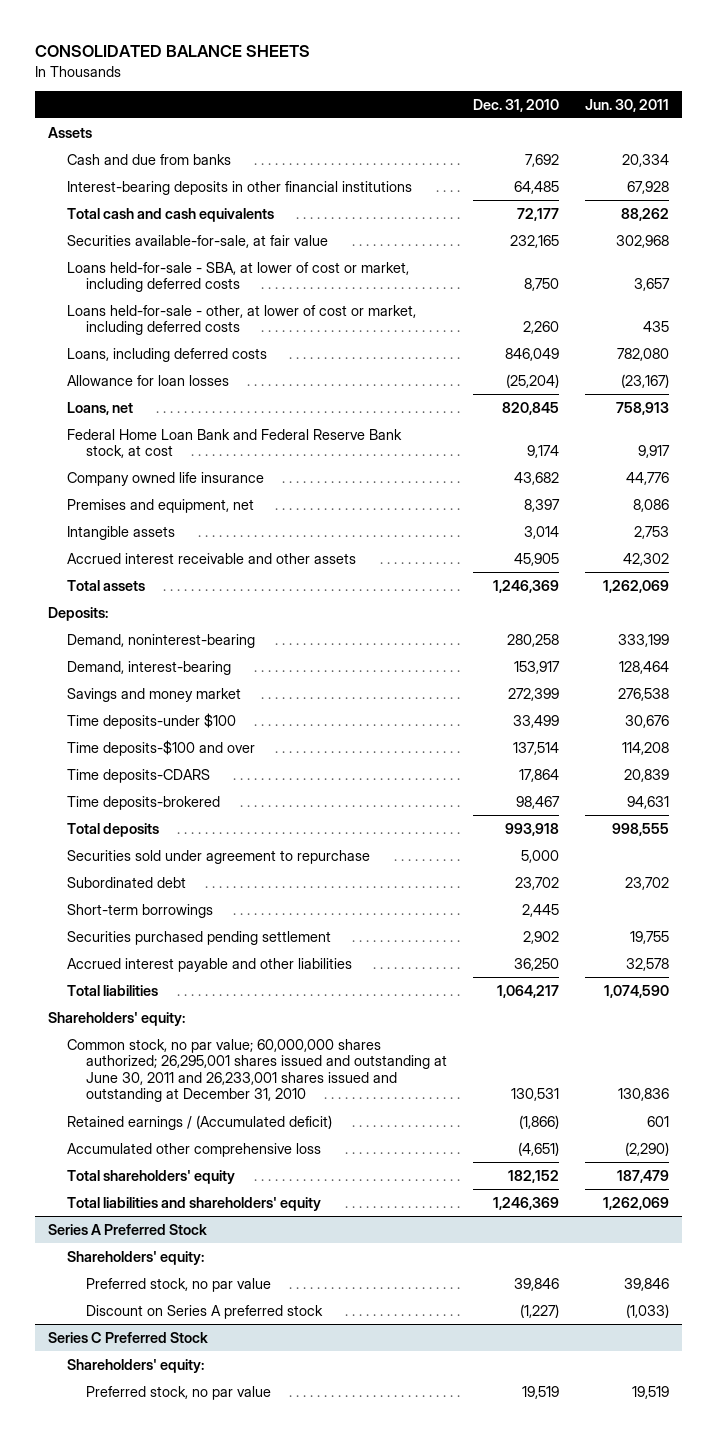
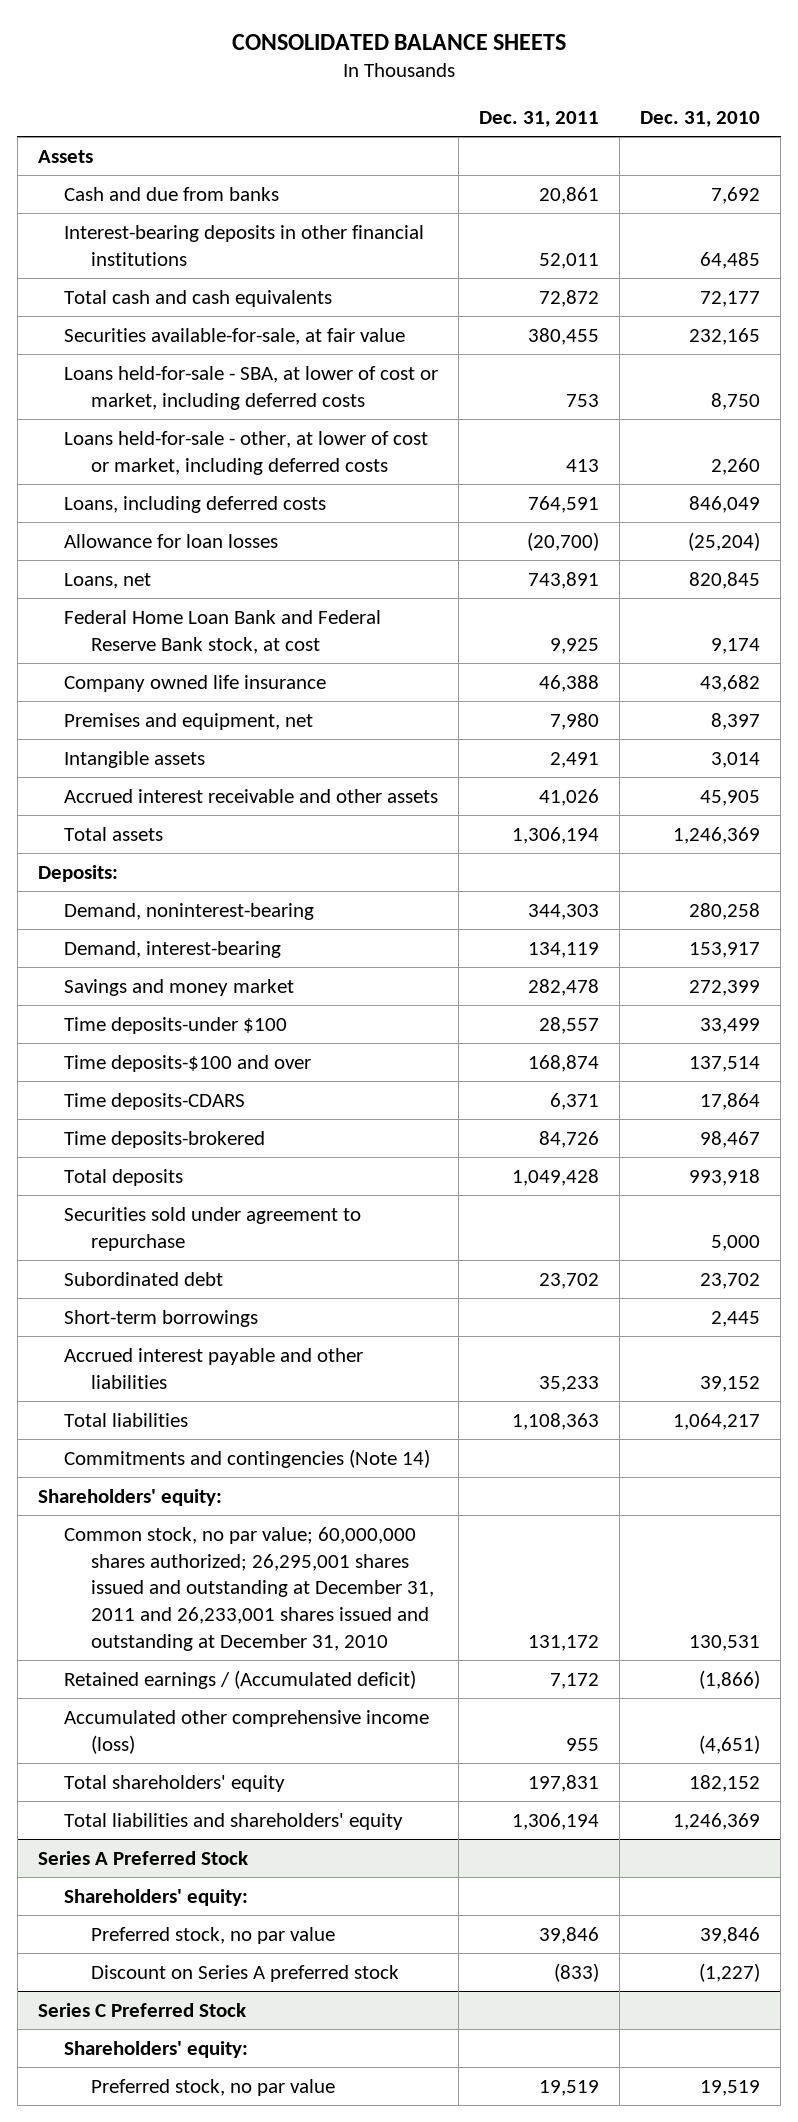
- | Dec. 31, 2010 | Jun. 30, 2011
+ | Dec. 31, 2011 | Dec. 31, 2010
- Securities purchased pending settlement | 2,902 | 19,755
- Accrued interest payable and other liabilities | 36,250 | 32,578
+ Accrued interest payable and other liabilities | 35,233 | 39,152
+ Commitments and contingencies (Note 14)
- Common stock, no par value; 60,000,000 shares authorized; 26,295,001 shares issued and outstanding at June 30, 2011 and 26,233,001 shares issued and outstanding at December 31, 2010 | 130,531 | 130,836
+ Common stock, no par value; 60,000,000 shares authorized; 26,295,001 shares issued and outstanding at December 31, 2011 and 26,233,001 shares issued and outstanding at December 31, 2010 | 131,172 | 130,531
- Accumulated other comprehensive loss | (4,651) | (2,290)
+ Accumulated other comprehensive income (loss) | 955 | (4,651)

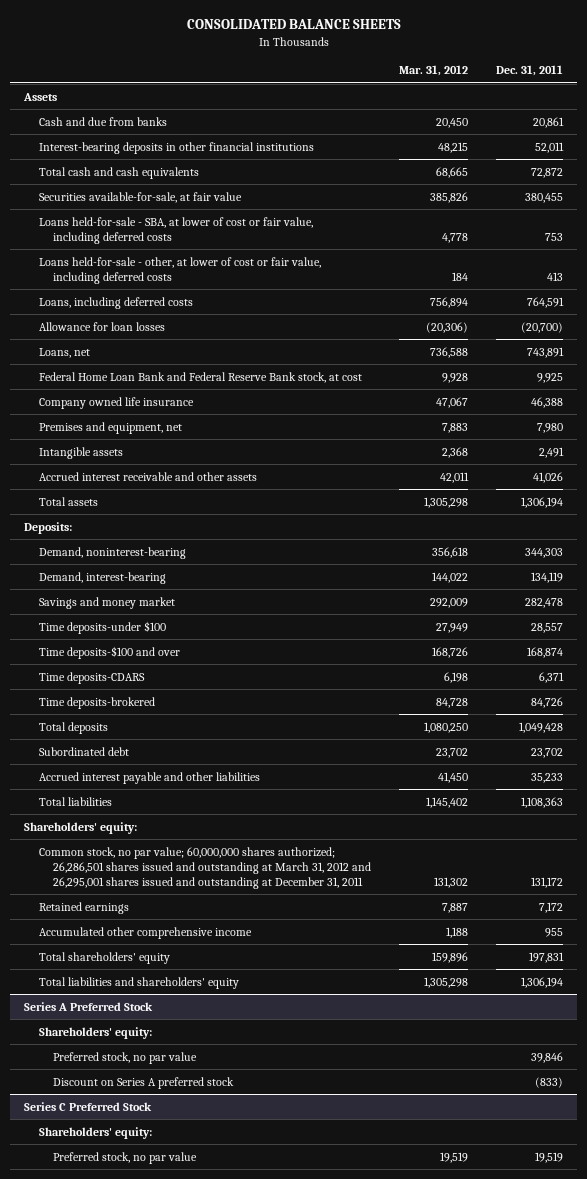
- | Dec. 31, 2011 | Dec. 31, 2010
+ | Mar. 31, 2012 | Dec. 31, 2011
- Loans held-for-sale - SBA, at lower of cost or market, including deferred costs | 753 | 8,750
- Loans held-for-sale - other, at lower of cost or market, including deferred costs | 413 | 2,260
+ Loans held-for-sale - SBA, at lower of cost or fair value, including deferred costs | 4,778 | 753
+ Loans held-for-sale - other, at lower of cost or fair value, including deferred costs | 184 | 413
- Securities sold under agreement to repurchase | | 5,000
- Short-term borrowings | | 2,445
- Commitments and contingencies (Note 14)
- Common stock, no par value; 60,000,000 shares authorized; 26,295,001 shares issued and outstanding at December 31, 2011 and 26,233,001 shares issued and outstanding at December 31, 2010 | 131,172 | 130,531
- Retained earnings / (Accumulated deficit) | 7,172 | (1,866)
- Accumulated other comprehensive income (loss) | 955 | (4,651)
+ Common stock, no par value; 60,000,000 shares authorized; 26,286,501 shares issued and outstanding at March 31, 2012 and 26,295,001 shares issued and outstanding at December 31, 2011 | 131,302 | 131,172
+ Retained earnings | 7,887 | 7,172
+ Accumulated other comprehensive income | 1,188 | 955

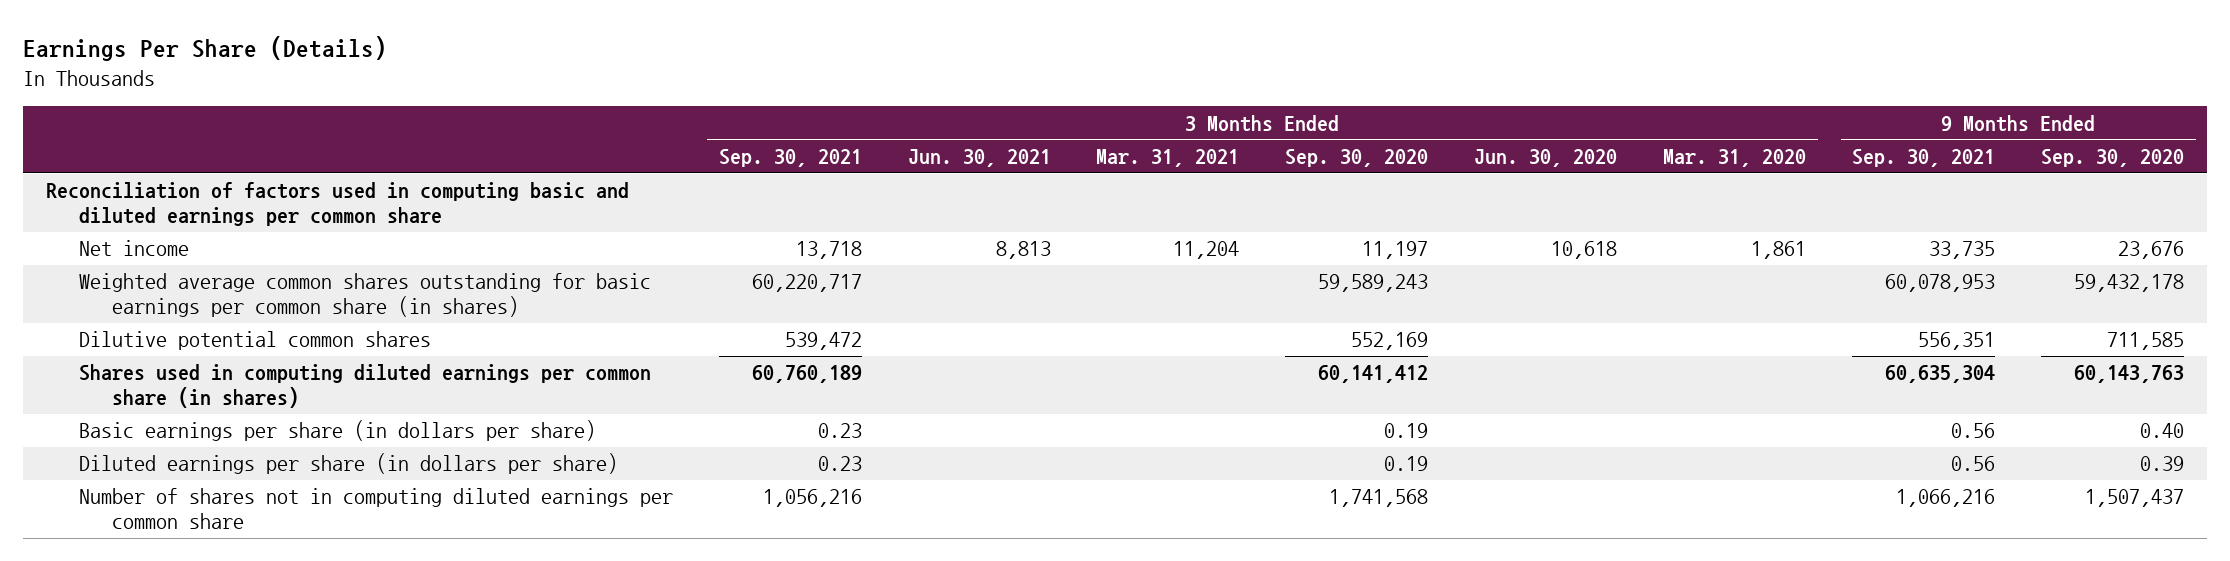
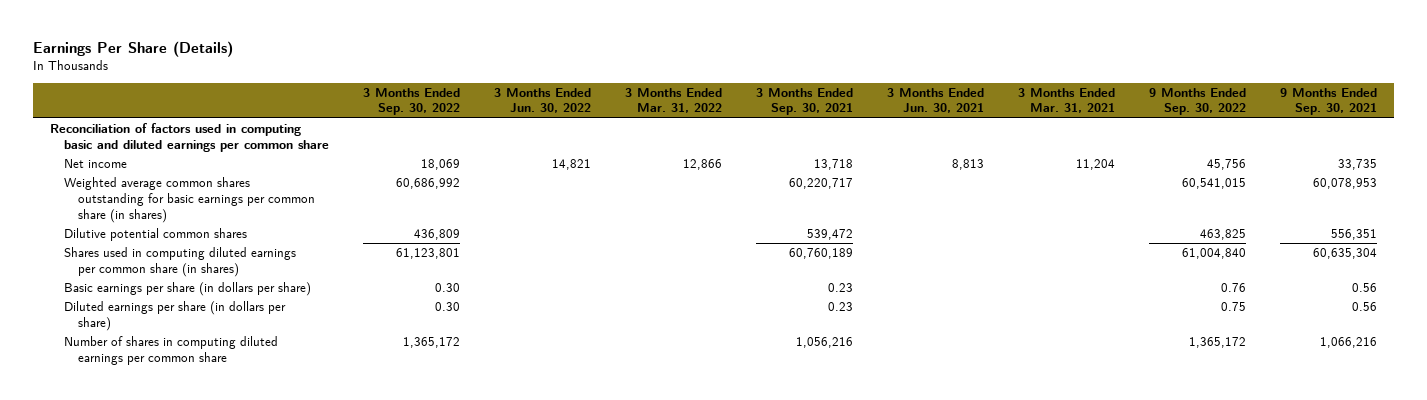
- | 3 Months Ended Sep. 30, 2021 | 3 Months Ended Jun. 30, 2021 | 3 Months Ended Mar. 31, 2021 | 3 Months Ended Sep. 30, 2020 | 3 Months Ended Jun. 30, 2020 | 3 Months Ended Mar. 31, 2020 | 9 Months Ended Sep. 30, 2021 | 9 Months Ended Sep. 30, 2020
+ | 3 Months Ended Sep. 30, 2022 | 3 Months Ended Jun. 30, 2022 | 3 Months Ended Mar. 31, 2022 | 3 Months Ended Sep. 30, 2021 | 3 Months Ended Jun. 30, 2021 | 3 Months Ended Mar. 31, 2021 | 9 Months Ended Sep. 30, 2022 | 9 Months Ended Sep. 30, 2021
- Number of shares not in computing diluted earnings per common share | 1,056,216 | | | 1,741,568 | | | 1,066,216 | 1,507,437
+ Number of shares in computing diluted earnings per common share | 1,365,172 | | | 1,056,216 | | | 1,365,172 | 1,066,216

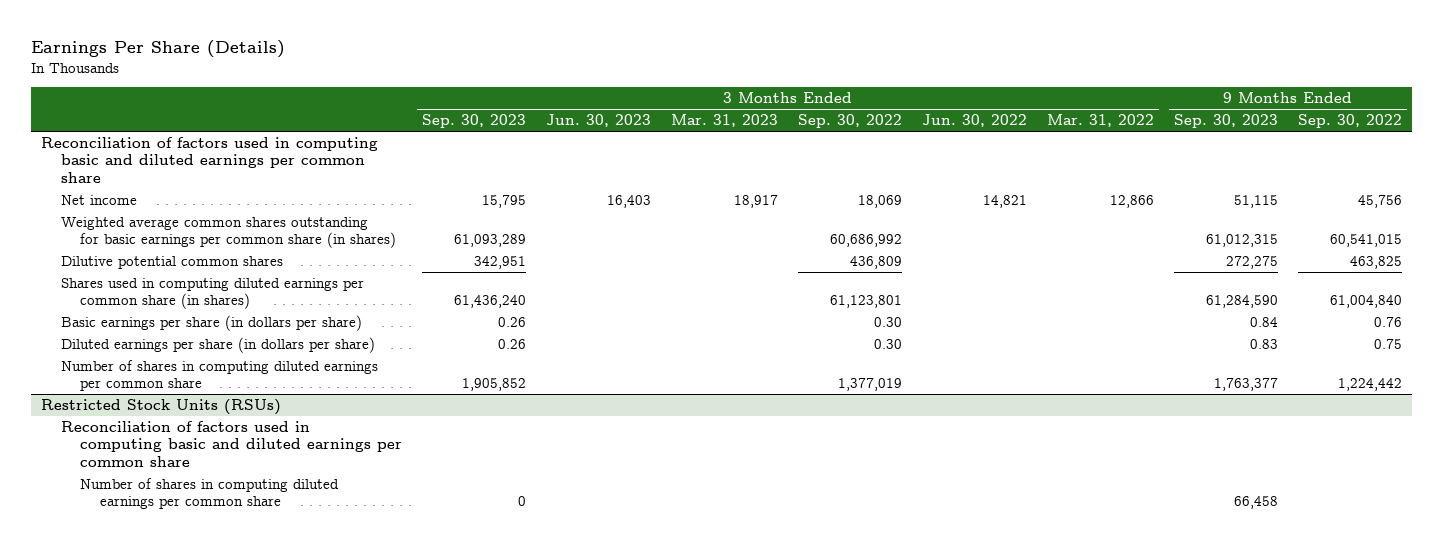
- | 3 Months Ended Sep. 30, 2022 | 3 Months Ended Jun. 30, 2022 | 3 Months Ended Mar. 31, 2022 | 3 Months Ended Sep. 30, 2021 | 3 Months Ended Jun. 30, 2021 | 3 Months Ended Mar. 31, 2021 | 9 Months Ended Sep. 30, 2022 | 9 Months Ended Sep. 30, 2021
+ | 3 Months Ended Sep. 30, 2023 | 3 Months Ended Jun. 30, 2023 | 3 Months Ended Mar. 31, 2023 | 3 Months Ended Sep. 30, 2022 | 3 Months Ended Jun. 30, 2022 | 3 Months Ended Mar. 31, 2022 | 9 Months Ended Sep. 30, 2023 | 9 Months Ended Sep. 30, 2022
- Number of shares in computing diluted earnings per common share | 1,365,172 | | | 1,056,216 | | | 1,365,172 | 1,066,216
+ Number of shares in computing diluted earnings per common share | 1,905,852 | | | 1,377,019 | | | 1,763,377 | 1,224,442
+ Restricted Stock Units (RSUs)
+ Reconciliation of factors used in computing basic and diluted earnings per common share
+ Number of shares in computing diluted earnings per common share | 0 | | | | | | 66,458 |

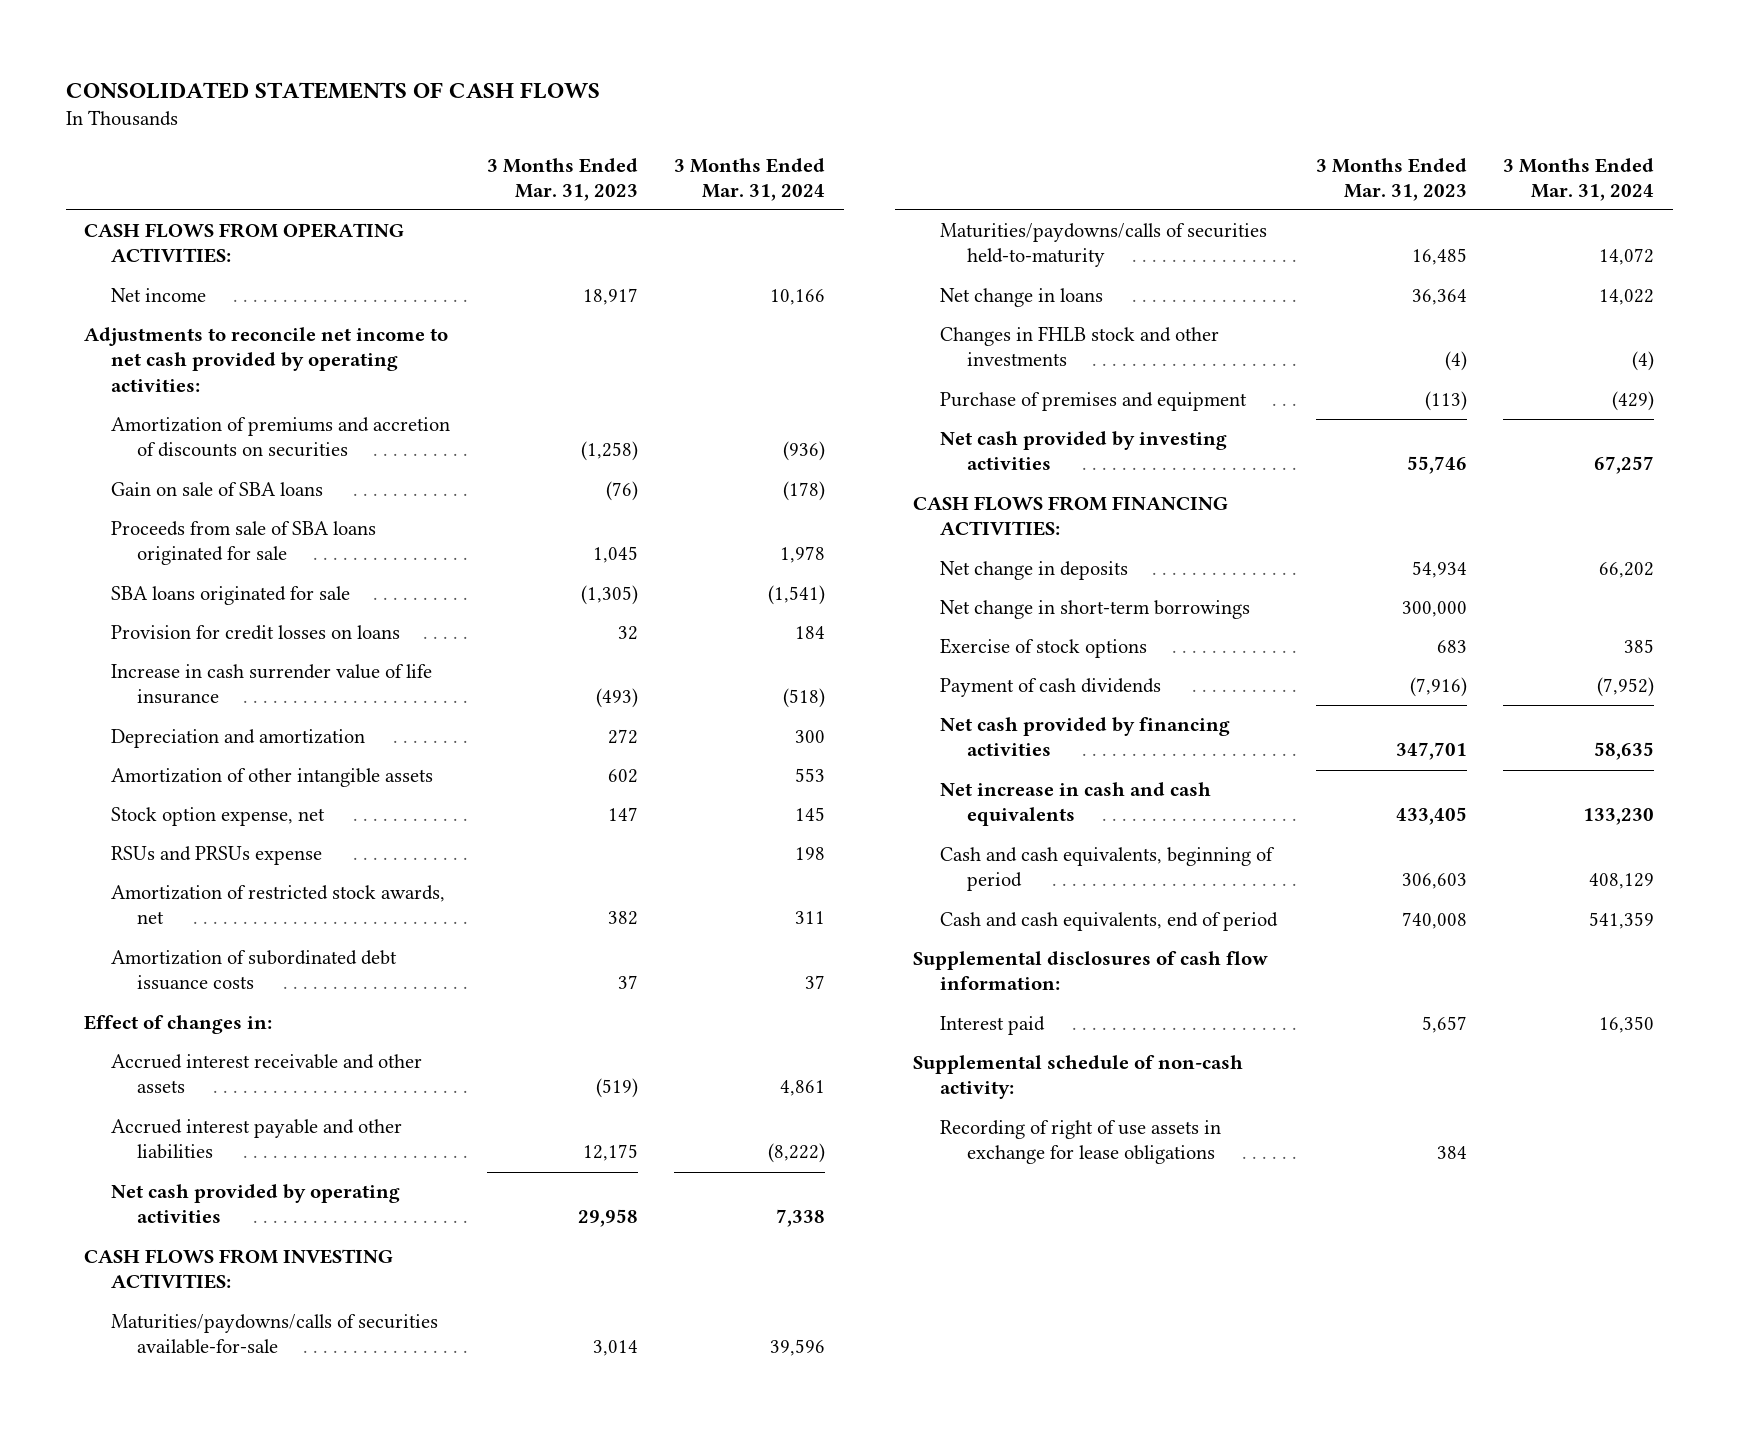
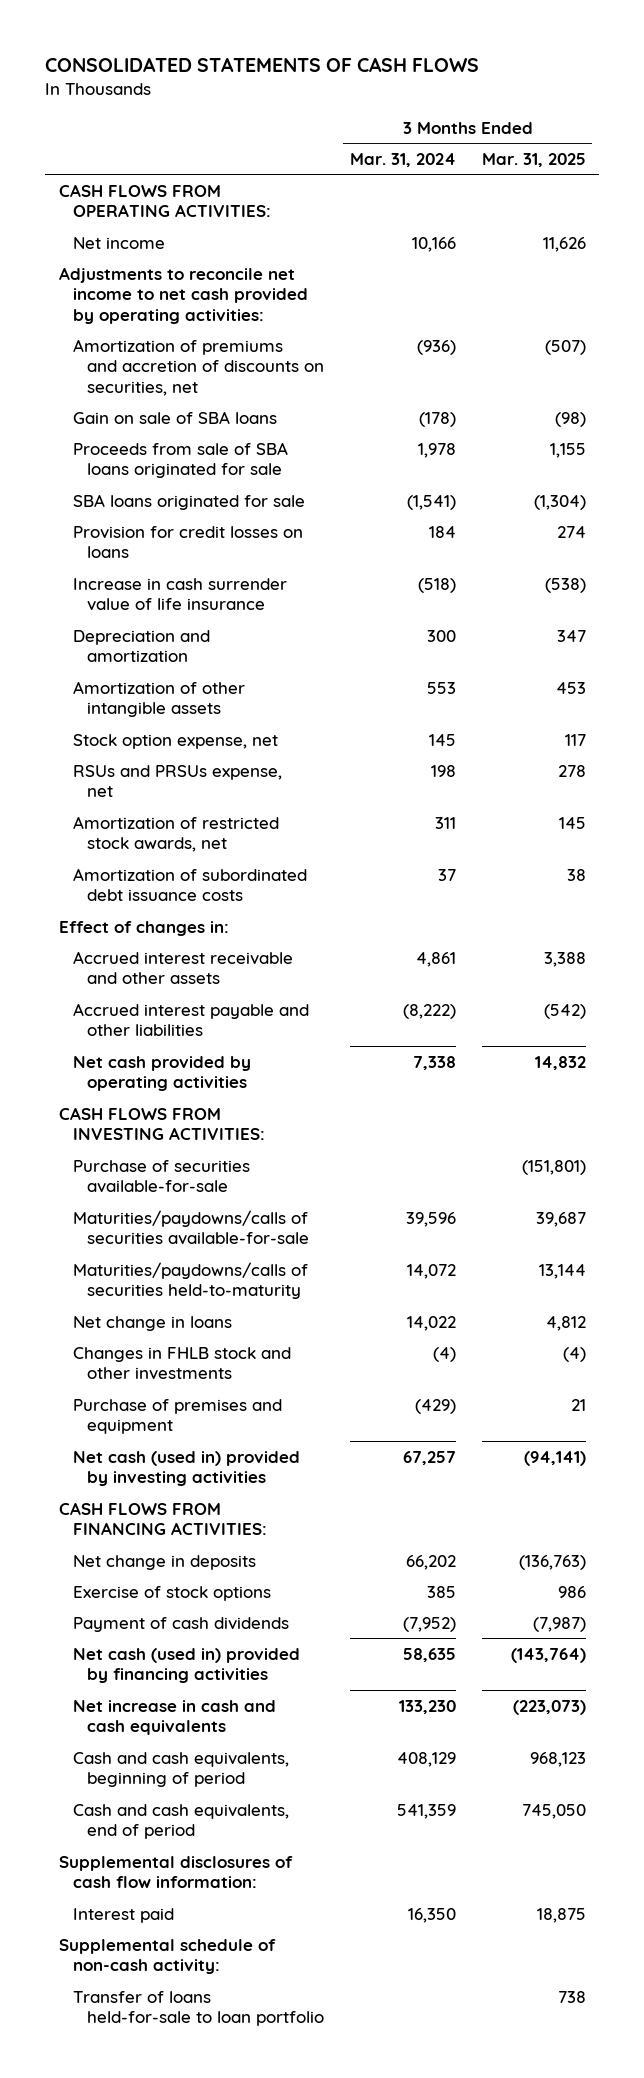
- | 3 Months Ended Mar. 31, 2023 | 3 Months Ended Mar. 31, 2024
+ | 3 Months Ended Mar. 31, 2024 | 3 Months Ended Mar. 31, 2025
- Amortization of premiums and accretion of discounts on securities | (1,258) | (936)
+ Amortization of premiums and accretion of discounts on securities, net | (936) | (507)
- RSUs and PRSUs expense | | 198
+ RSUs and PRSUs expense, net | 198 | 278
+ Purchase of securities available-for-sale | | (151,801)
- Net cash provided by investing activities | 55,746 | 67,257
+ Net cash (used in) provided by investing activities | 67,257 | (94,141)
- Net change in short-term borrowings | 300,000 |
- Net cash provided by financing activities | 347,701 | 58,635
+ Net cash (used in) provided by financing activities | 58,635 | (143,764)
- Recording of right of use assets in exchange for lease obligations | 384 |
+ Transfer of loans held-for-sale to loan portfolio | | 738

